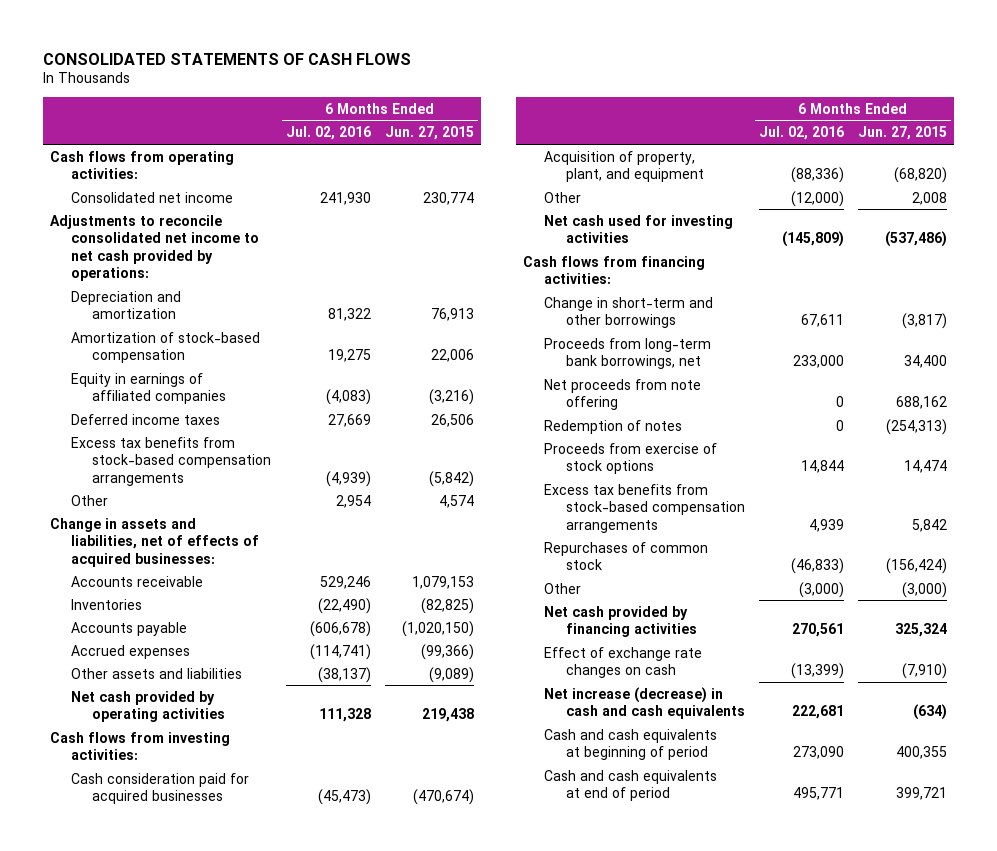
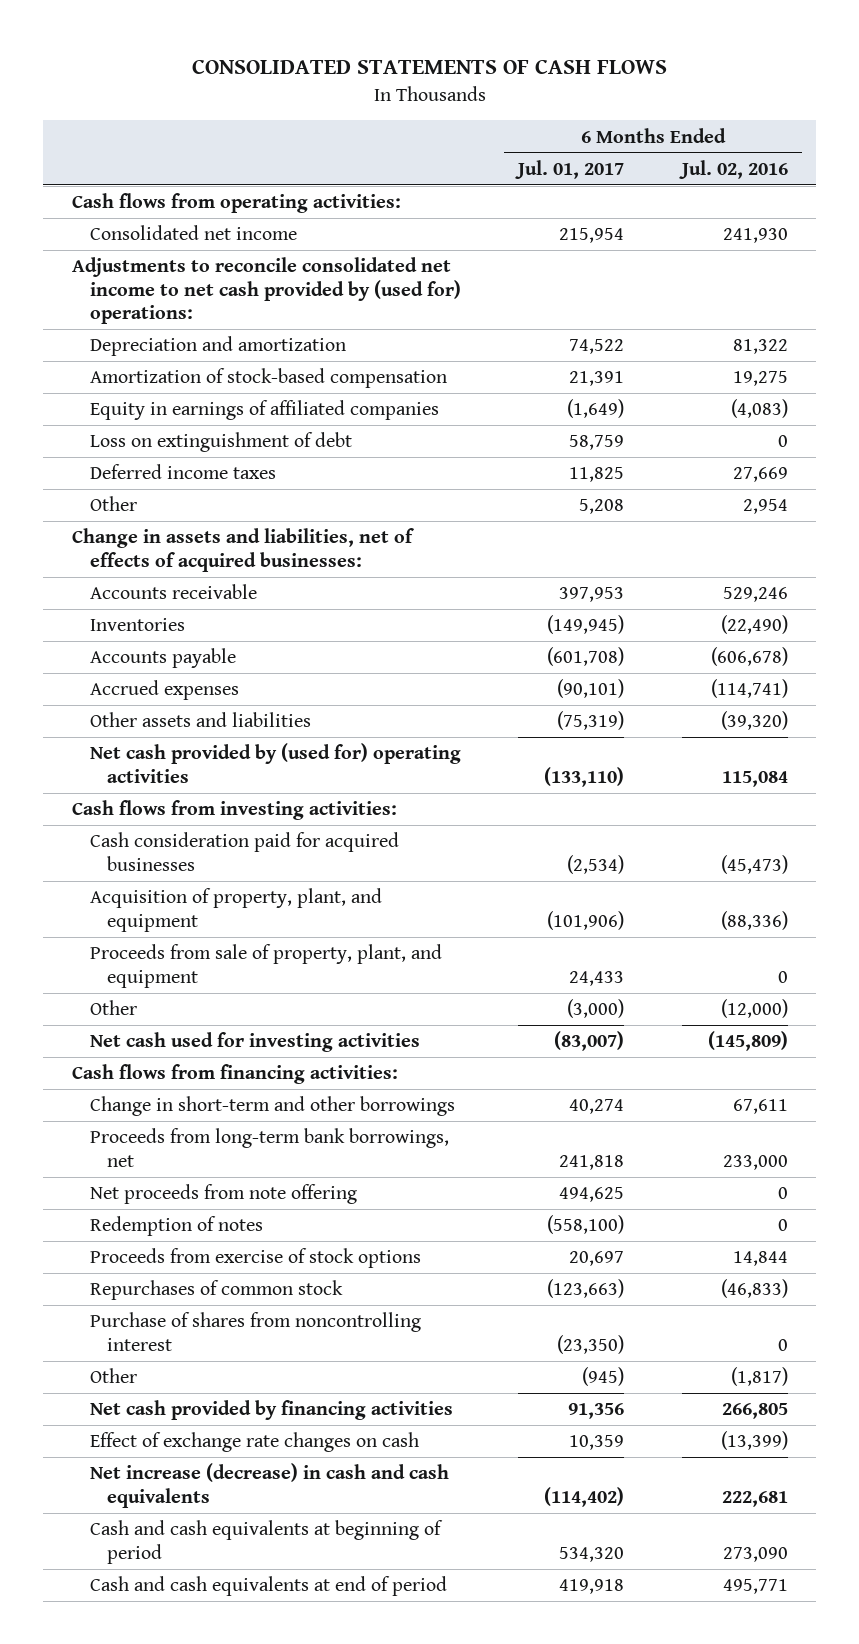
- | 6 Months Ended Jul. 02, 2016 | 6 Months Ended Jun. 27, 2015
+ | 6 Months Ended Jul. 01, 2017 | 6 Months Ended Jul. 02, 2016
- Adjustments to reconcile consolidated net income to net cash provided by operations:
+ Adjustments to reconcile consolidated net income to net cash provided by (used for) operations:
+ Loss on extinguishment of debt | 58,759 | 0
- Excess tax benefits from stock-based compensation arrangements | (4,939) | (5,842)
- Other assets and liabilities | (38,137) | (9,089)
- Net cash provided by operating activities | 111,328 | 219,438
+ Other assets and liabilities | (75,319) | (39,320)
+ Net cash provided by (used for) operating activities | (133,110) | 115,084
+ Proceeds from sale of property, plant, and equipment | 24,433 | 0
- Excess tax benefits from stock-based compensation arrangements | 4,939 | 5,842
- Other | (3,000) | (3,000)
- Net cash provided by financing activities | 270,561 | 325,324
+ Purchase of shares from noncontrolling interest | (23,350) | 0
+ Other | (945) | (1,817)
+ Net cash provided by financing activities | 91,356 | 266,805

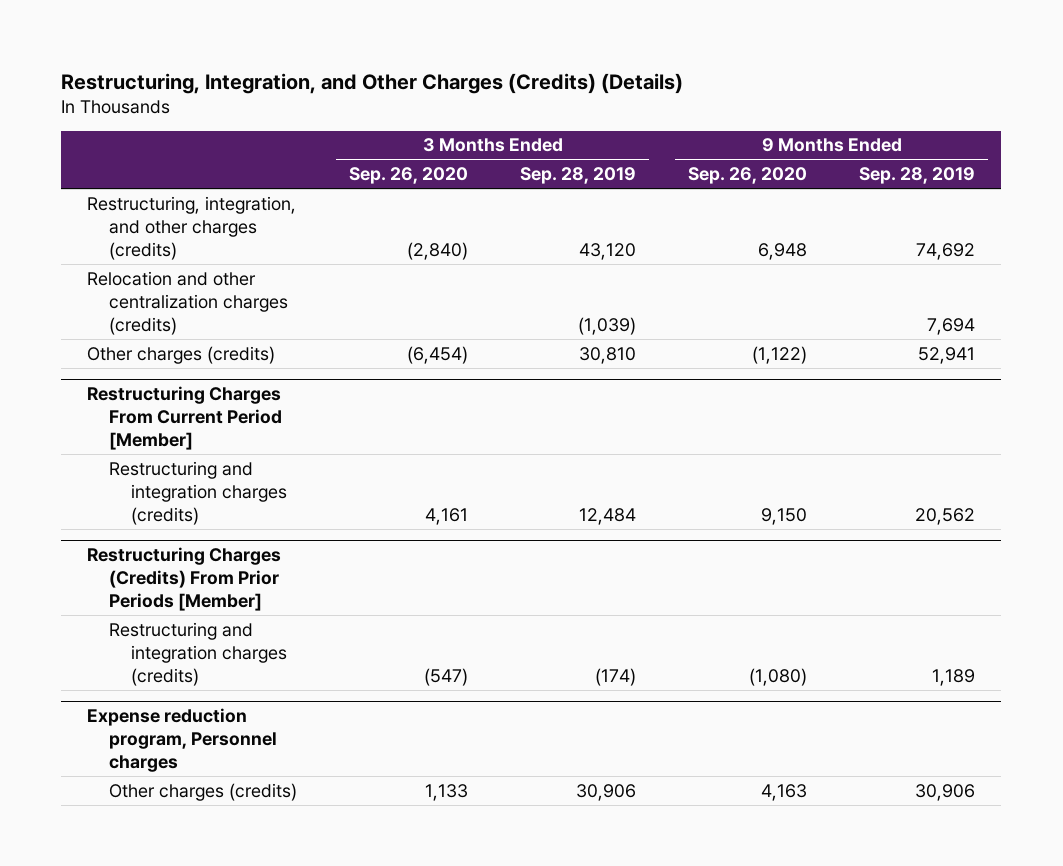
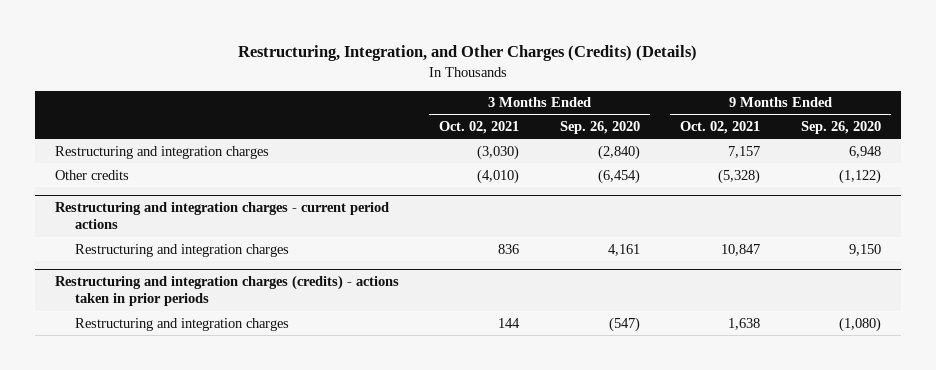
- | 3 Months Ended Sep. 26, 2020 | 3 Months Ended Sep. 28, 2019 | 9 Months Ended Sep. 26, 2020 | 9 Months Ended Sep. 28, 2019
+ | 3 Months Ended Oct. 02, 2021 | 3 Months Ended Sep. 26, 2020 | 9 Months Ended Oct. 02, 2021 | 9 Months Ended Sep. 26, 2020
- Restructuring, integration, and other charges (credits) | (2,840) | 43,120 | 6,948 | 74,692
- Relocation and other centralization charges (credits) | | (1,039) | | 7,694
- Other charges (credits) | (6,454) | 30,810 | (1,122) | 52,941
- Restructuring Charges From Current Period [Member]
- Restructuring and integration charges (credits) | 4,161 | 12,484 | 9,150 | 20,562
- Restructuring Charges (Credits) From Prior Periods [Member]
- Restructuring and integration charges (credits) | (547) | (174) | (1,080) | 1,189
- Expense reduction program, Personnel charges
- Other charges (credits) | 1,133 | 30,906 | 4,163 | 30,906
+ Restructuring and integration charges | (3,030) | (2,840) | 7,157 | 6,948
+ Other credits | (4,010) | (6,454) | (5,328) | (1,122)
+ Restructuring and integration charges - current period actions
+ Restructuring and integration charges | 836 | 4,161 | 10,847 | 9,150
+ Restructuring and integration charges (credits) - actions taken in prior periods
+ Restructuring and integration charges | 144 | (547) | 1,638 | (1,080)

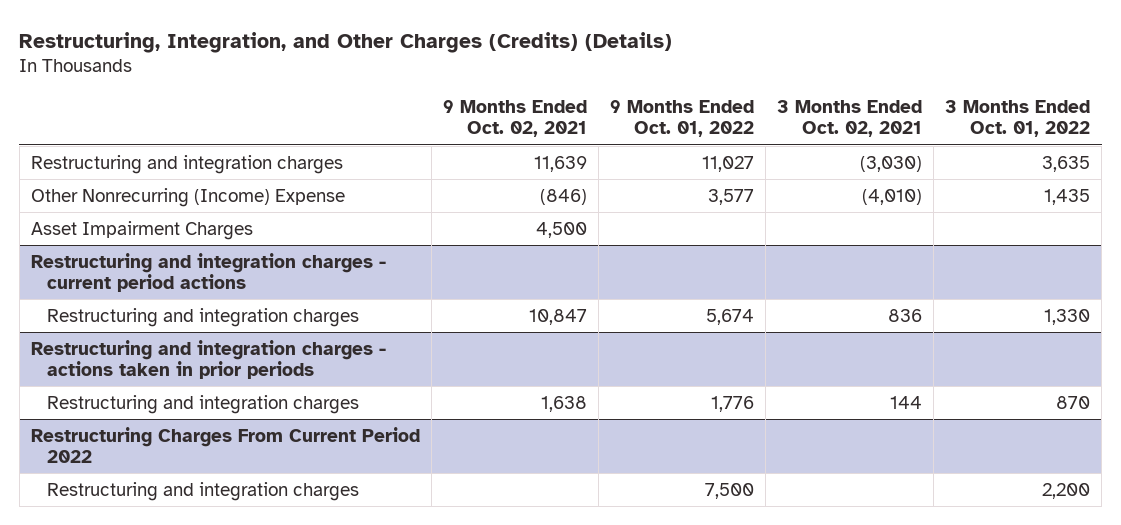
- | 3 Months Ended Oct. 02, 2021 | 3 Months Ended Sep. 26, 2020 | 9 Months Ended Oct. 02, 2021 | 9 Months Ended Sep. 26, 2020
+ | 9 Months Ended Oct. 02, 2021 | 9 Months Ended Oct. 01, 2022 | 3 Months Ended Oct. 02, 2021 | 3 Months Ended Oct. 01, 2022
- Restructuring and integration charges | (3,030) | (2,840) | 7,157 | 6,948
- Other credits | (4,010) | (6,454) | (5,328) | (1,122)
+ Restructuring and integration charges | 11,639 | 11,027 | (3,030) | 3,635
+ Other Nonrecurring (Income) Expense | (846) | 3,577 | (4,010) | 1,435
+ Asset Impairment Charges | 4,500 | | |
- Restructuring and integration charges (credits) - actions taken in prior periods
+ Restructuring and integration charges - actions taken in prior periods
+ Restructuring Charges From Current Period 2022
+ Restructuring and integration charges | | 7,500 | | 2,200

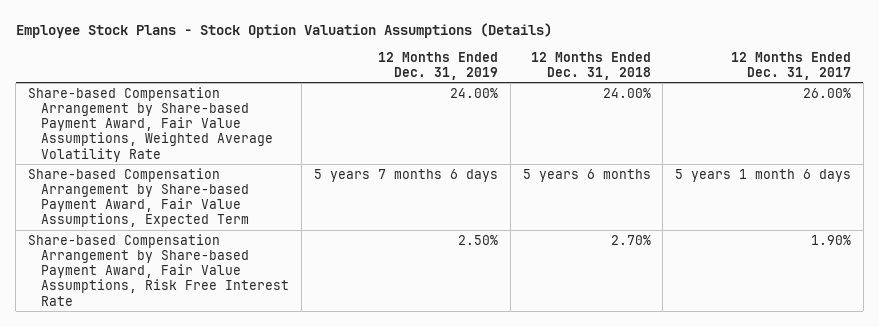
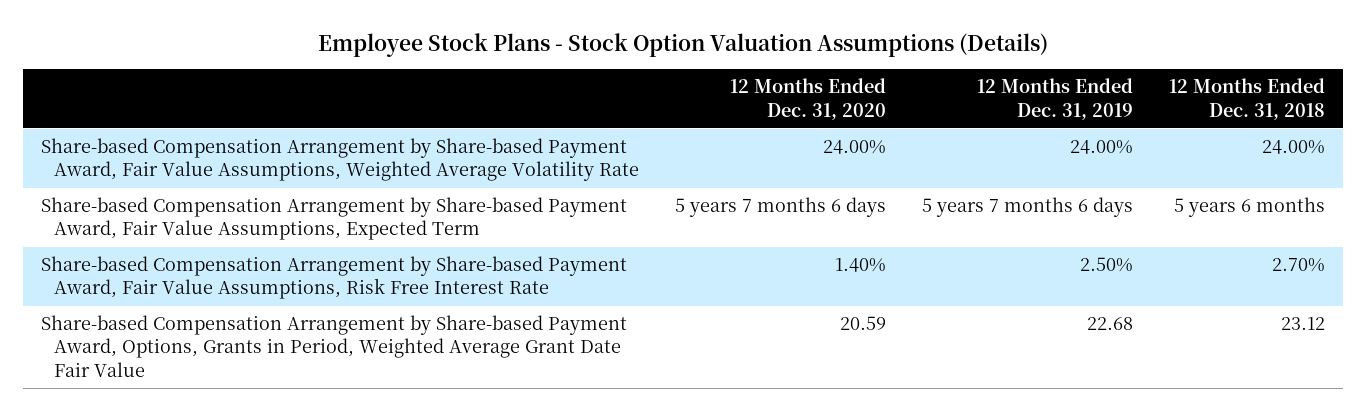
- | 12 Months Ended Dec. 31, 2019 | 12 Months Ended Dec. 31, 2018 | 12 Months Ended Dec. 31, 2017
+ | 12 Months Ended Dec. 31, 2020 | 12 Months Ended Dec. 31, 2019 | 12 Months Ended Dec. 31, 2018
+ Share-based Compensation Arrangement by Share-based Payment Award, Options, Grants in Period, Weighted Average Grant Date Fair Value | 20.59 | 22.68 | 23.12

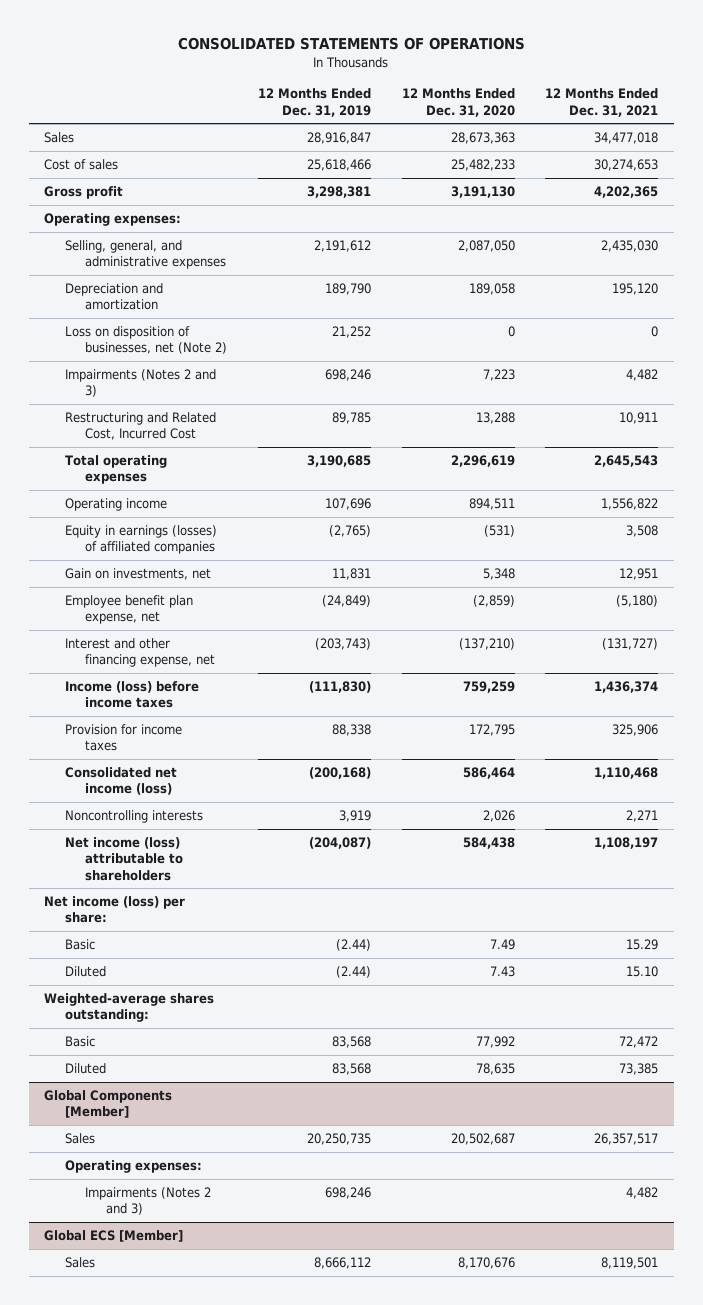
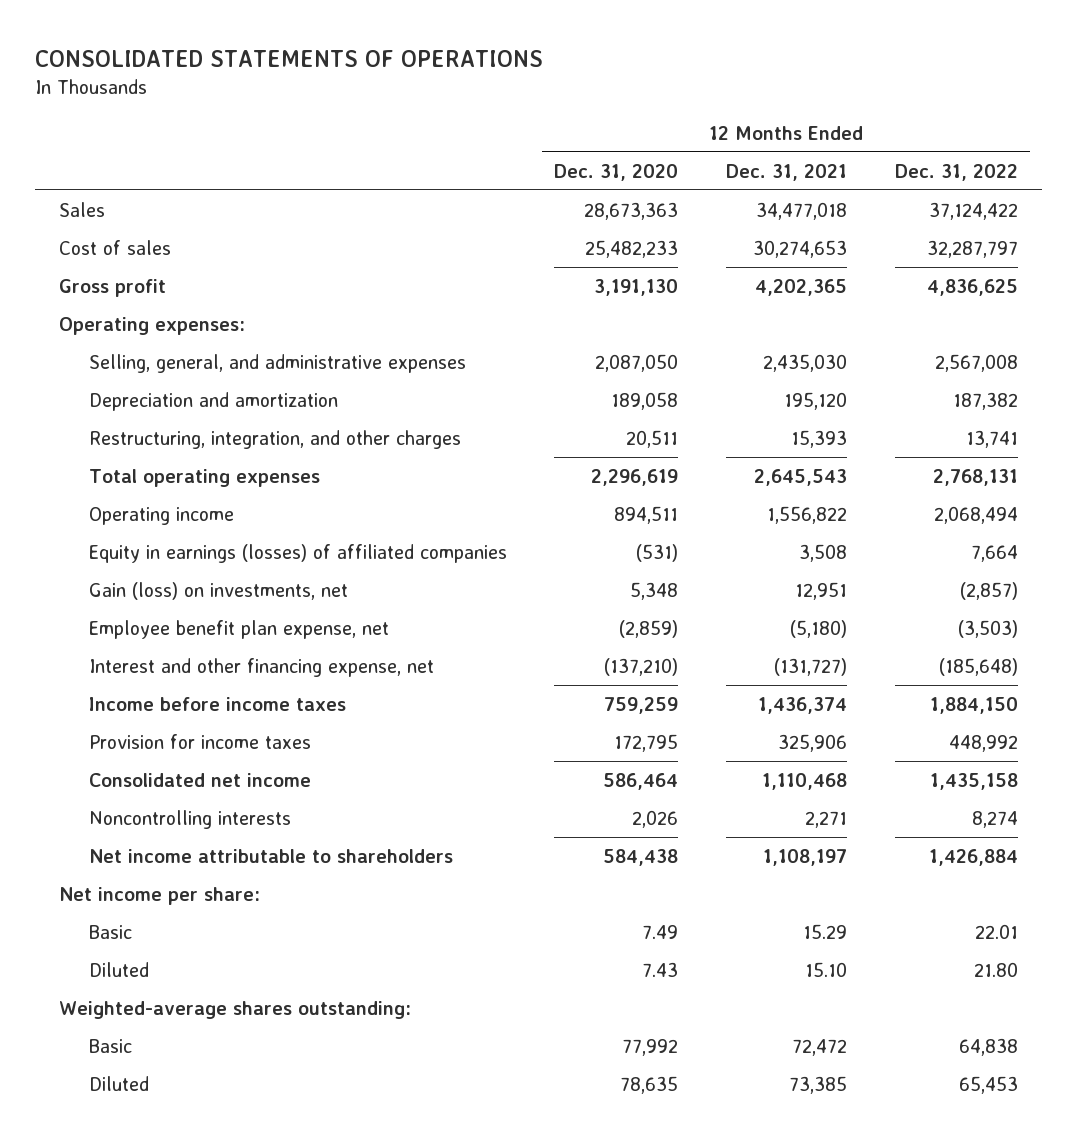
- | 12 Months Ended Dec. 31, 2019 | 12 Months Ended Dec. 31, 2020 | 12 Months Ended Dec. 31, 2021
+ | 12 Months Ended Dec. 31, 2020 | 12 Months Ended Dec. 31, 2021 | 12 Months Ended Dec. 31, 2022
- Loss on disposition of businesses, net (Note 2) | 21,252 | 0 | 0
- Impairments (Notes 2 and 3) | 698,246 | 7,223 | 4,482
- Restructuring and Related Cost, Incurred Cost | 89,785 | 13,288 | 10,911
+ Restructuring, integration, and other charges | 20,511 | 15,393 | 13,741
- Gain on investments, net | 11,831 | 5,348 | 12,951
+ Gain (loss) on investments, net | 5,348 | 12,951 | (2,857)
- Income (loss) before income taxes | (111,830) | 759,259 | 1,436,374
+ Income before income taxes | 759,259 | 1,436,374 | 1,884,150
- Consolidated net income (loss) | (200,168) | 586,464 | 1,110,468
+ Consolidated net income | 586,464 | 1,110,468 | 1,435,158
- Net income (loss) attributable to shareholders | (204,087) | 584,438 | 1,108,197
- Net income (loss) per share:
+ Net income attributable to shareholders | 584,438 | 1,108,197 | 1,426,884
+ Net income per share:
- Global Components [Member]
- Sales | 20,250,735 | 20,502,687 | 26,357,517
- Operating expenses:
- Impairments (Notes 2 and 3) | 698,246 | | 4,482
- Global ECS [Member]
- Sales | 8,666,112 | 8,170,676 | 8,119,501

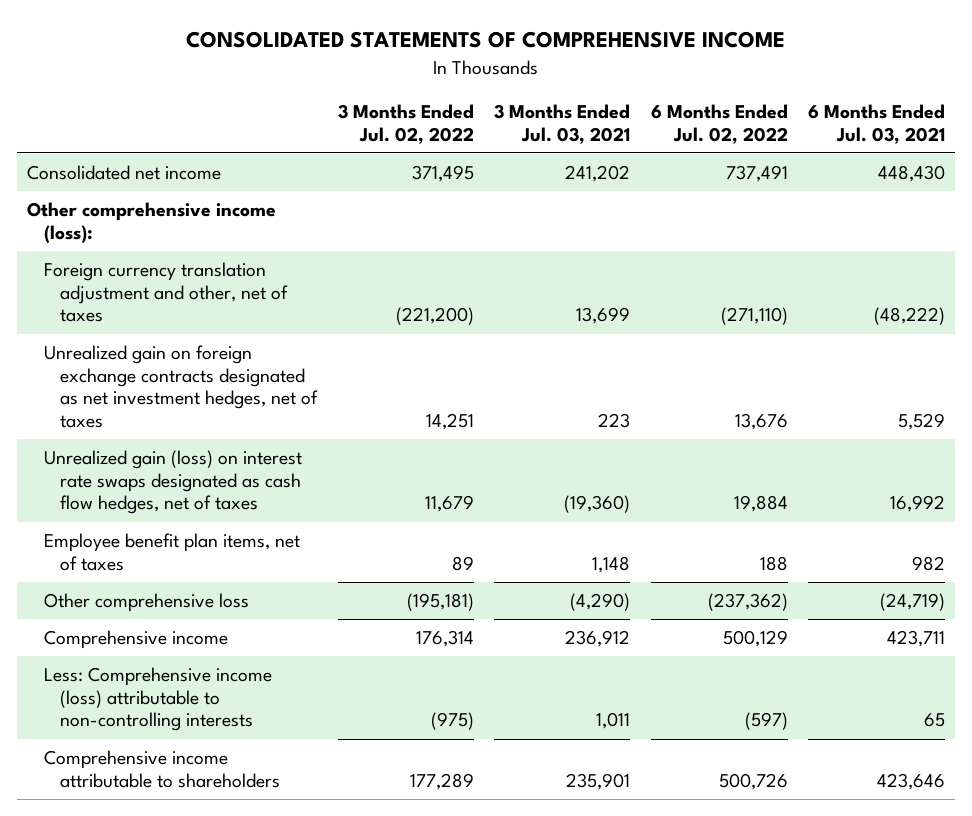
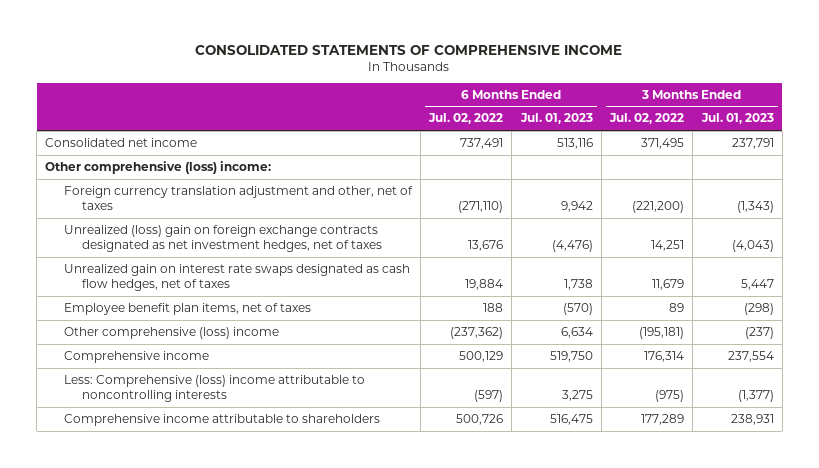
- | 3 Months Ended Jul. 02, 2022 | 3 Months Ended Jul. 03, 2021 | 6 Months Ended Jul. 02, 2022 | 6 Months Ended Jul. 03, 2021
+ | 6 Months Ended Jul. 02, 2022 | 6 Months Ended Jul. 01, 2023 | 3 Months Ended Jul. 02, 2022 | 3 Months Ended Jul. 01, 2023
- Other comprehensive income (loss):
+ Other comprehensive (loss) income:
- Unrealized gain on foreign exchange contracts designated as net investment hedges, net of taxes | 14,251 | 223 | 13,676 | 5,529
- Unrealized gain (loss) on interest rate swaps designated as cash flow hedges, net of taxes | 11,679 | (19,360) | 19,884 | 16,992
+ Unrealized (loss) gain on foreign exchange contracts designated as net investment hedges, net of taxes | 13,676 | (4,476) | 14,251 | (4,043)
+ Unrealized gain on interest rate swaps designated as cash flow hedges, net of taxes | 19,884 | 1,738 | 11,679 | 5,447
- Other comprehensive loss | (195,181) | (4,290) | (237,362) | (24,719)
+ Other comprehensive (loss) income | (237,362) | 6,634 | (195,181) | (237)
- Less: Comprehensive income (loss) attributable to non-controlling interests | (975) | 1,011 | (597) | 65
+ Less: Comprehensive (loss) income attributable to noncontrolling interests | (597) | 3,275 | (975) | (1,377)

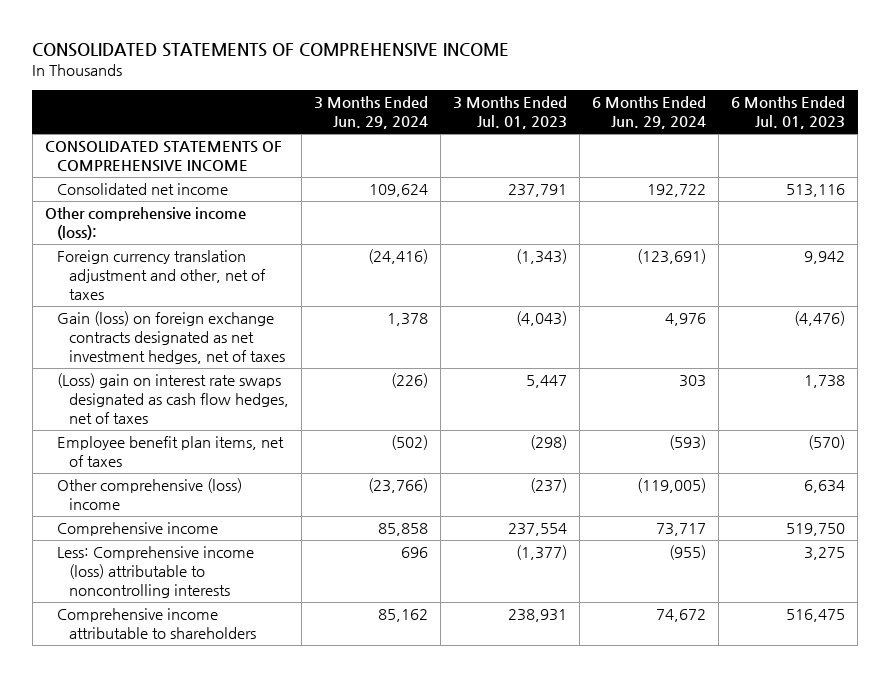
- | 6 Months Ended Jul. 02, 2022 | 6 Months Ended Jul. 01, 2023 | 3 Months Ended Jul. 02, 2022 | 3 Months Ended Jul. 01, 2023
+ | 3 Months Ended Jun. 29, 2024 | 3 Months Ended Jul. 01, 2023 | 6 Months Ended Jun. 29, 2024 | 6 Months Ended Jul. 01, 2023
+ CONSOLIDATED STATEMENTS OF COMPREHENSIVE INCOME
- Other comprehensive (loss) income:
+ Other comprehensive income (loss):
- Unrealized (loss) gain on foreign exchange contracts designated as net investment hedges, net of taxes | 13,676 | (4,476) | 14,251 | (4,043)
- Unrealized gain on interest rate swaps designated as cash flow hedges, net of taxes | 19,884 | 1,738 | 11,679 | 5,447
+ Gain (loss) on foreign exchange contracts designated as net investment hedges, net of taxes | 1,378 | (4,043) | 4,976 | (4,476)
+ (Loss) gain on interest rate swaps designated as cash flow hedges, net of taxes | (226) | 5,447 | 303 | 1,738
- Less: Comprehensive (loss) income attributable to noncontrolling interests | (597) | 3,275 | (975) | (1,377)
+ Less: Comprehensive income (loss) attributable to noncontrolling interests | 696 | (1,377) | (955) | 3,275

